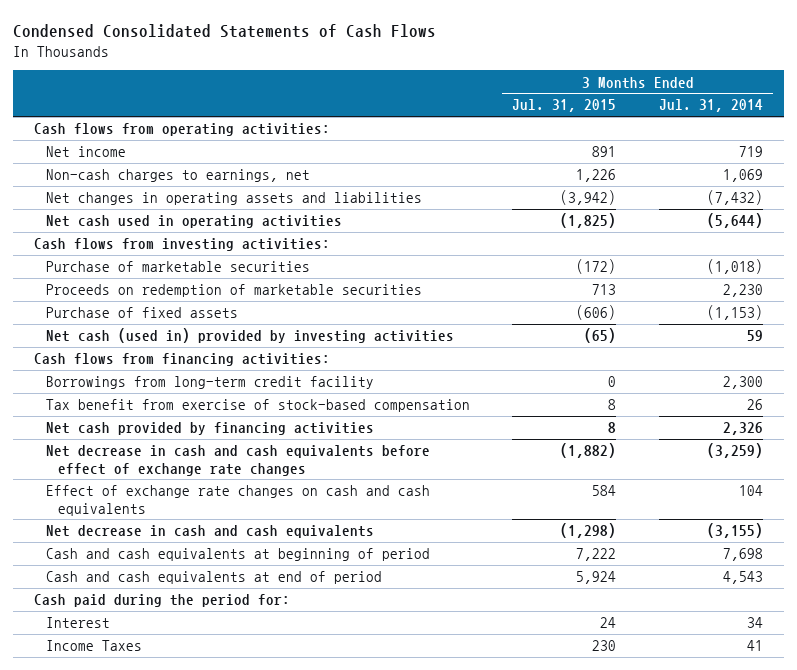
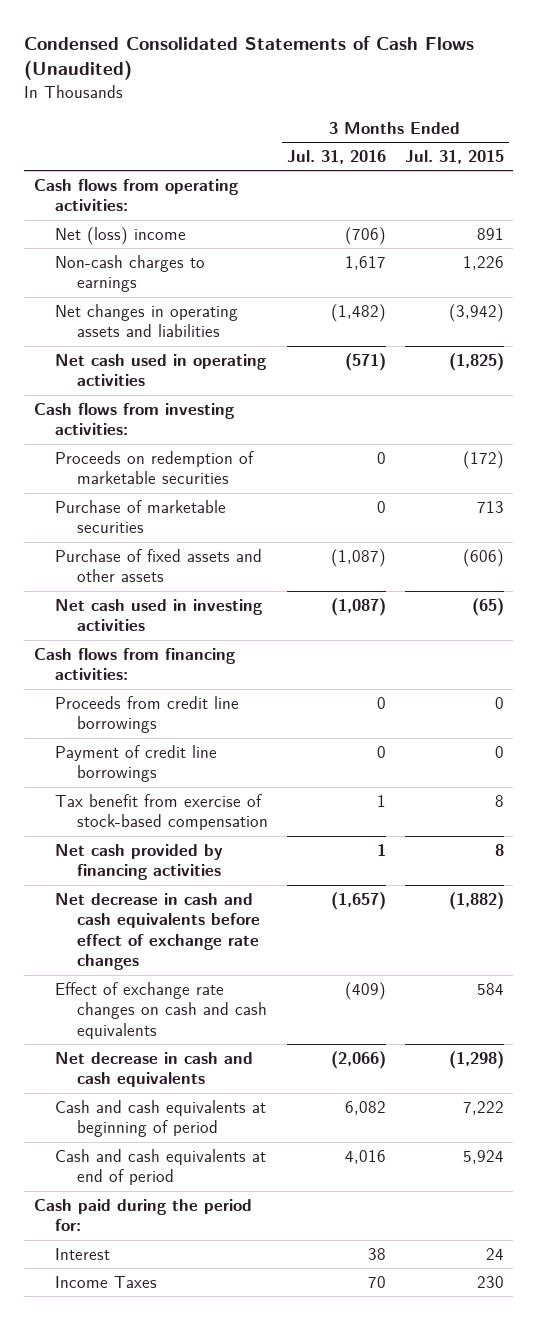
- Condensed Consolidated Statements of Cash Flows
+ Condensed Consolidated Statements of Cash Flows (Unaudited)
- | 3 Months Ended Jul. 31, 2015 | 3 Months Ended Jul. 31, 2014
+ | 3 Months Ended Jul. 31, 2016 | 3 Months Ended Jul. 31, 2015
- Net income | 891 | 719
- Non-cash charges to earnings, net | 1,226 | 1,069
+ Net (loss) income | (706) | 891
+ Non-cash charges to earnings | 1,617 | 1,226
- Purchase of marketable securities | (172) | (1,018)
- Proceeds on redemption of marketable securities | 713 | 2,230
- Purchase of fixed assets | (606) | (1,153)
- Net cash (used in) provided by investing activities | (65) | 59
+ Proceeds on redemption of marketable securities | 0 | (172)
+ Purchase of marketable securities | 0 | 713
+ Purchase of fixed assets and other assets | (1,087) | (606)
+ Net cash used in investing activities | (1,087) | (65)
- Borrowings from long-term credit facility | 0 | 2,300
+ Proceeds from credit line borrowings | 0 | 0
+ Payment of credit line borrowings | 0 | 0

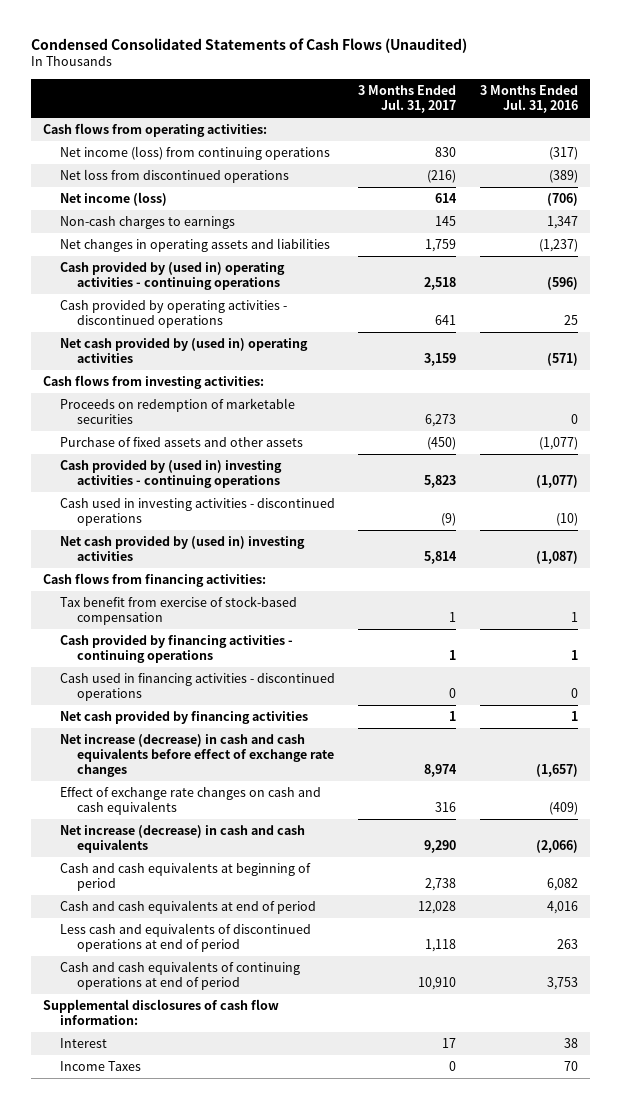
- | 3 Months Ended Jul. 31, 2016 | 3 Months Ended Jul. 31, 2015
+ | 3 Months Ended Jul. 31, 2017 | 3 Months Ended Jul. 31, 2016
- Net (loss) income | (706) | 891
- Non-cash charges to earnings | 1,617 | 1,226
- Net changes in operating assets and liabilities | (1,482) | (3,942)
- Net cash used in operating activities | (571) | (1,825)
+ Net income (loss) from continuing operations | 830 | (317)
+ Net loss from discontinued operations | (216) | (389)
+ Net income (loss) | 614 | (706)
+ Non-cash charges to earnings | 145 | 1,347
+ Net changes in operating assets and liabilities | 1,759 | (1,237)
+ Cash provided by (used in) operating activities - continuing operations | 2,518 | (596)
+ Cash provided by operating activities - discontinued operations | 641 | 25
+ Net cash provided by (used in) operating activities | 3,159 | (571)
- Purchase of marketable securities | 0 | 713
- Purchase of fixed assets and other assets | (1,087) | (606)
- Net cash used in investing activities | (1,087) | (65)
+ Purchase of fixed assets and other assets | (450) | (1,077)
+ Cash provided by (used in) investing activities - continuing operations | 5,823 | (1,077)
+ Cash used in investing activities - discontinued operations | (9) | (10)
+ Net cash provided by (used in) investing activities | 5,814 | (1,087)
- Proceeds from credit line borrowings | 0 | 0
- Payment of credit line borrowings | 0 | 0
+ Cash provided by financing activities - continuing operations | 1 | 1
+ Cash used in financing activities - discontinued operations | 0 | 0
- Net decrease in cash and cash equivalents before effect of exchange rate changes | (1,657) | (1,882)
+ Net increase (decrease) in cash and cash equivalents before effect of exchange rate changes | 8,974 | (1,657)
- Net decrease in cash and cash equivalents | (2,066) | (1,298)
+ Net increase (decrease) in cash and cash equivalents | 9,290 | (2,066)
- Cash paid during the period for:
+ Less cash and equivalents of discontinued operations at end of period | 1,118 | 263
+ Cash and cash equivalents of continuing operations at end of period | 10,910 | 3,753
+ Supplemental disclosures of cash flow information:

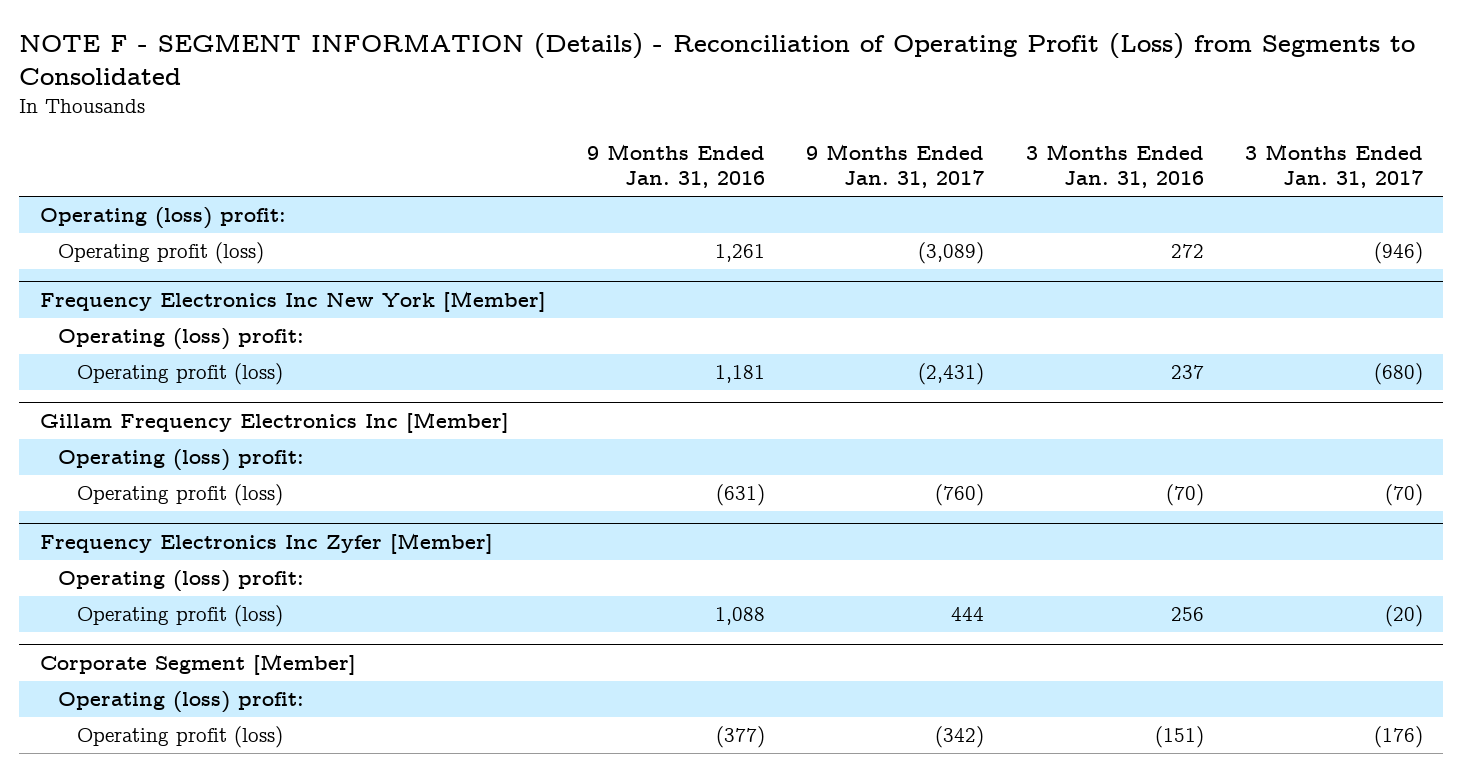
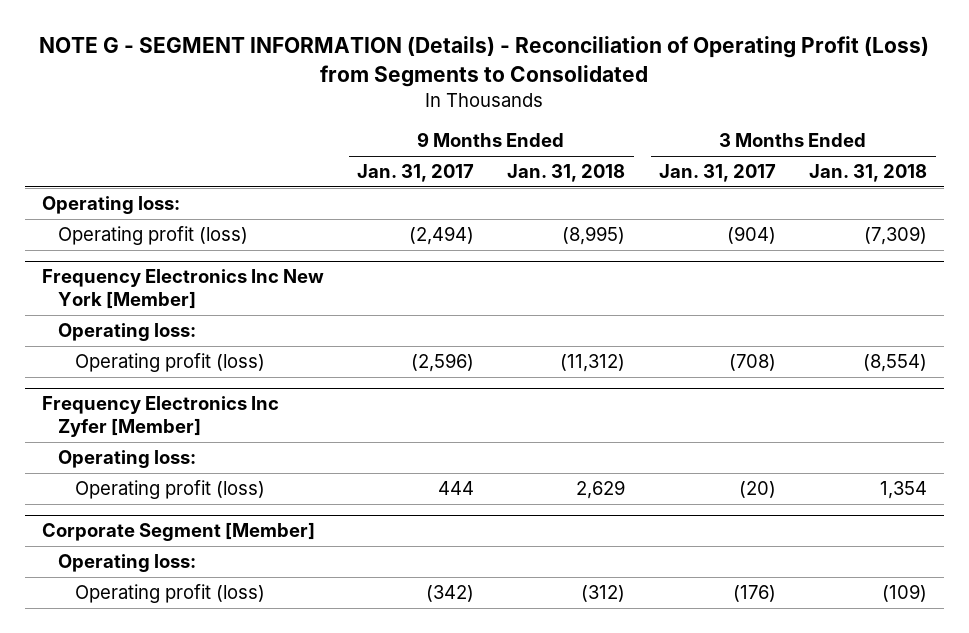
- NOTE F - SEGMENT INFORMATION (Details) - Reconciliation of Operating Profit (Loss) from Segments to Consolidated
+ NOTE G - SEGMENT INFORMATION (Details) - Reconciliation of Operating Profit (Loss) from Segments to Consolidated
- | 9 Months Ended Jan. 31, 2016 | 9 Months Ended Jan. 31, 2017 | 3 Months Ended Jan. 31, 2016 | 3 Months Ended Jan. 31, 2017
+ | 9 Months Ended Jan. 31, 2017 | 9 Months Ended Jan. 31, 2018 | 3 Months Ended Jan. 31, 2017 | 3 Months Ended Jan. 31, 2018
- Operating (loss) profit:
- Operating profit (loss) | 1,261 | (3,089) | 272 | (946)
+ Operating loss:
+ Operating profit (loss) | (2,494) | (8,995) | (904) | (7,309)
@ Frequency Electronics Inc New York [Member]
- Operating (loss) profit:
- Operating profit (loss) | 1,181 | (2,431) | 237 | (680)
- Gillam Frequency Electronics Inc [Member]
- Operating (loss) profit:
- Operating profit (loss) | (631) | (760) | (70) | (70)
@ Frequency Electronics Inc New York [Member]
+ Operating loss:
+ Operating profit (loss) | (2,596) | (11,312) | (708) | (8,554)
@ Frequency Electronics Inc Zyfer [Member]
- Operating (loss) profit:
+ Operating loss:
@ Corporate Segment [Member]
- Operating (loss) profit:
+ Operating loss:

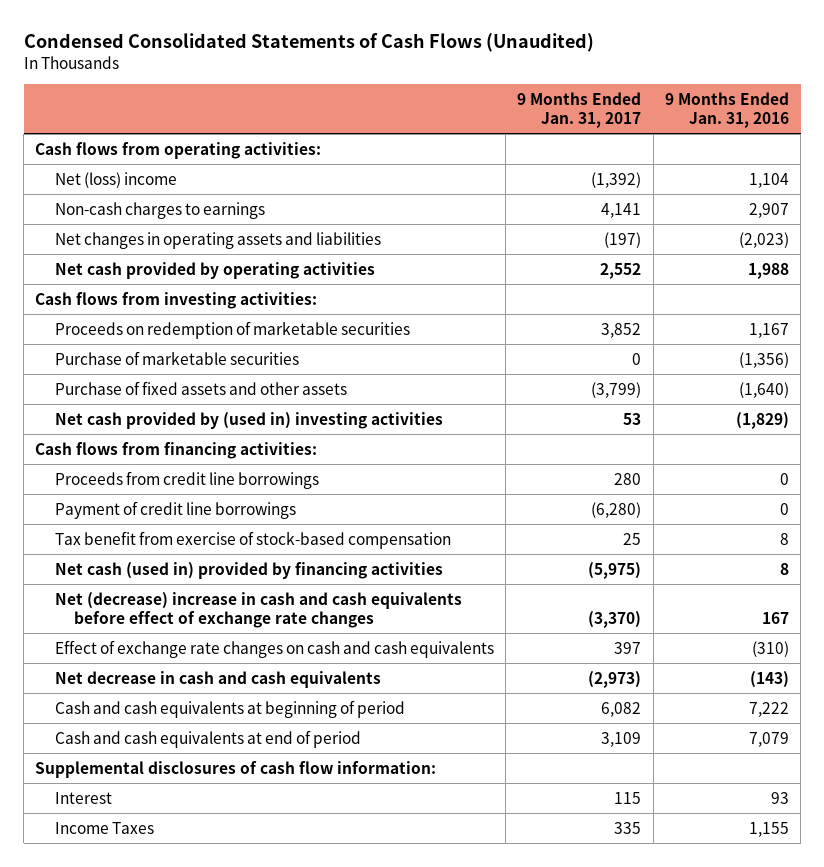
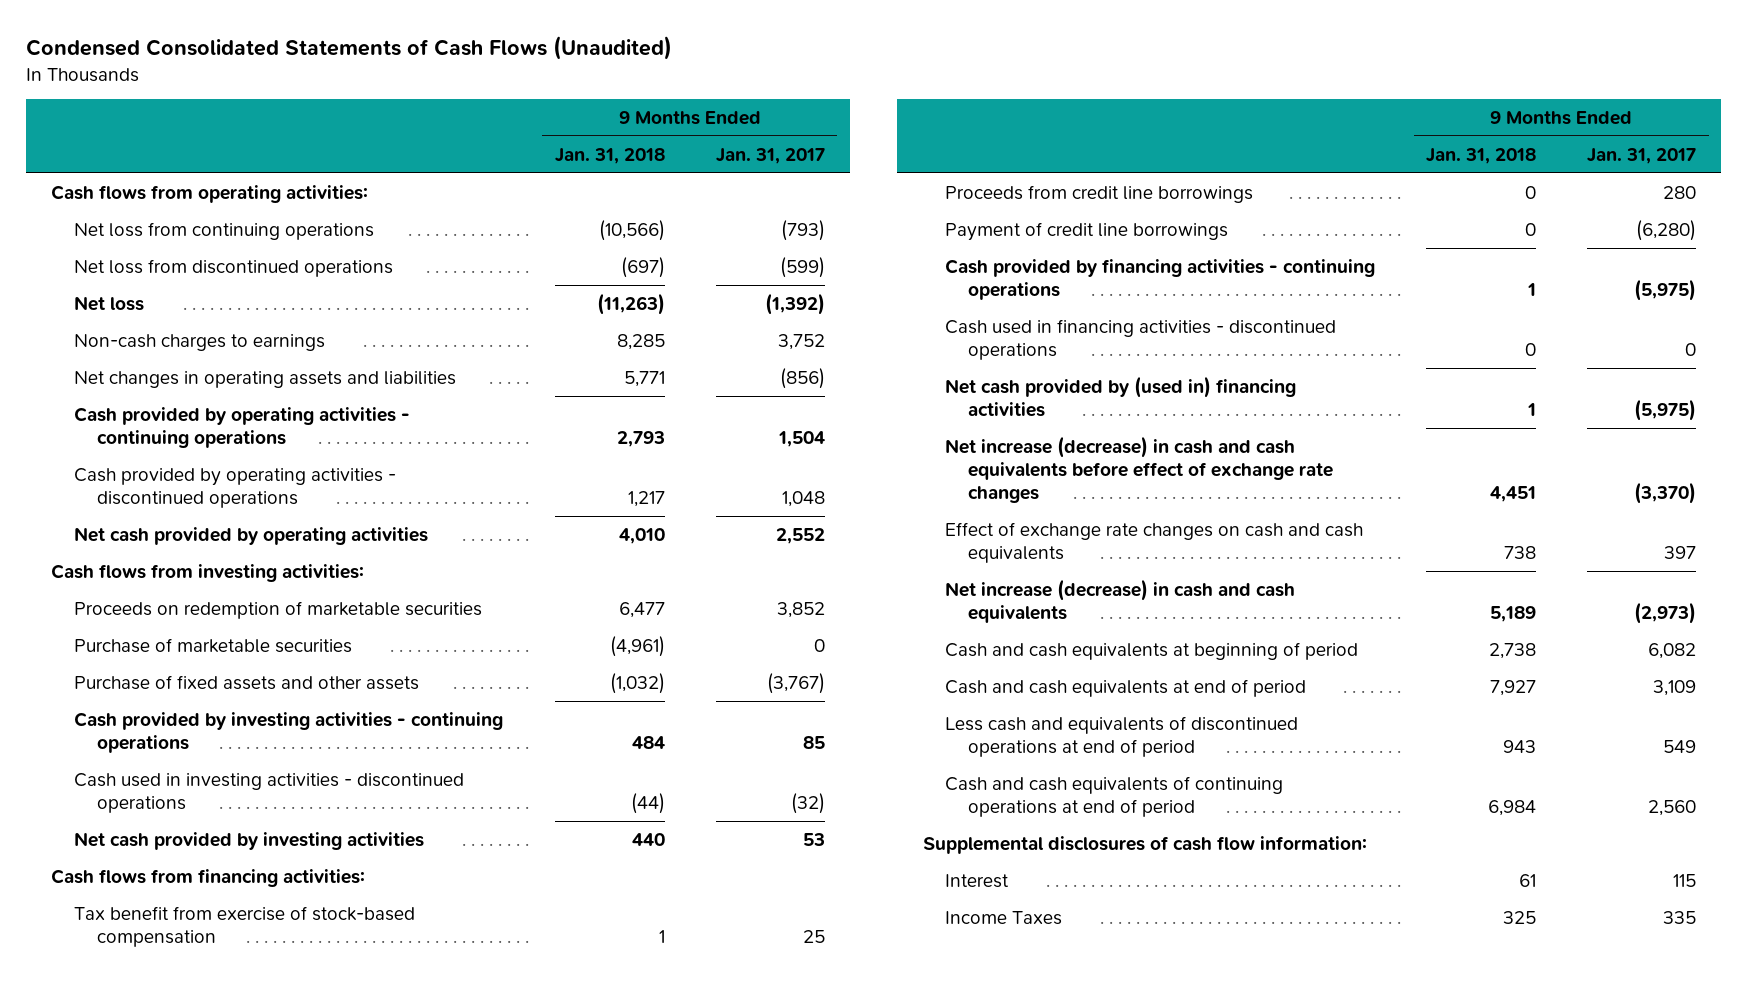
- | 9 Months Ended Jan. 31, 2017 | 9 Months Ended Jan. 31, 2016
+ | 9 Months Ended Jan. 31, 2018 | 9 Months Ended Jan. 31, 2017
- Net (loss) income | (1,392) | 1,104
- Non-cash charges to earnings | 4,141 | 2,907
- Net changes in operating assets and liabilities | (197) | (2,023)
+ Net loss from continuing operations | (10,566) | (793)
+ Net loss from discontinued operations | (697) | (599)
+ Net loss | (11,263) | (1,392)
+ Non-cash charges to earnings | 8,285 | 3,752
+ Net changes in operating assets and liabilities | 5,771 | (856)
+ Cash provided by operating activities - continuing operations | 2,793 | 1,504
+ Cash provided by operating activities - discontinued operations | 1,217 | 1,048
- Purchase of fixed assets and other assets | (3,799) | (1,640)
- Net cash provided by (used in) investing activities | 53 | (1,829)
+ Purchase of fixed assets and other assets | (1,032) | (3,767)
+ Cash provided by investing activities - continuing operations | 484 | 85
+ Cash used in investing activities - discontinued operations | (44) | (32)
+ Net cash provided by investing activities | 440 | 53
moved up: Tax benefit from exercise of stock-based compensation | 1 | 25
- Net cash (used in) provided by financing activities | (5,975) | 8
- Net (decrease) increase in cash and cash equivalents before effect of exchange rate changes | (3,370) | 167
+ Cash provided by financing activities - continuing operations | 1 | (5,975)
+ Cash used in financing activities - discontinued operations | 0 | 0
+ Net cash provided by (used in) financing activities | 1 | (5,975)
+ Net increase (decrease) in cash and cash equivalents before effect of exchange rate changes | 4,451 | (3,370)
- Net decrease in cash and cash equivalents | (2,973) | (143)
+ Net increase (decrease) in cash and cash equivalents | 5,189 | (2,973)
+ Less cash and equivalents of discontinued operations at end of period | 943 | 549
+ Cash and cash equivalents of continuing operations at end of period | 6,984 | 2,560

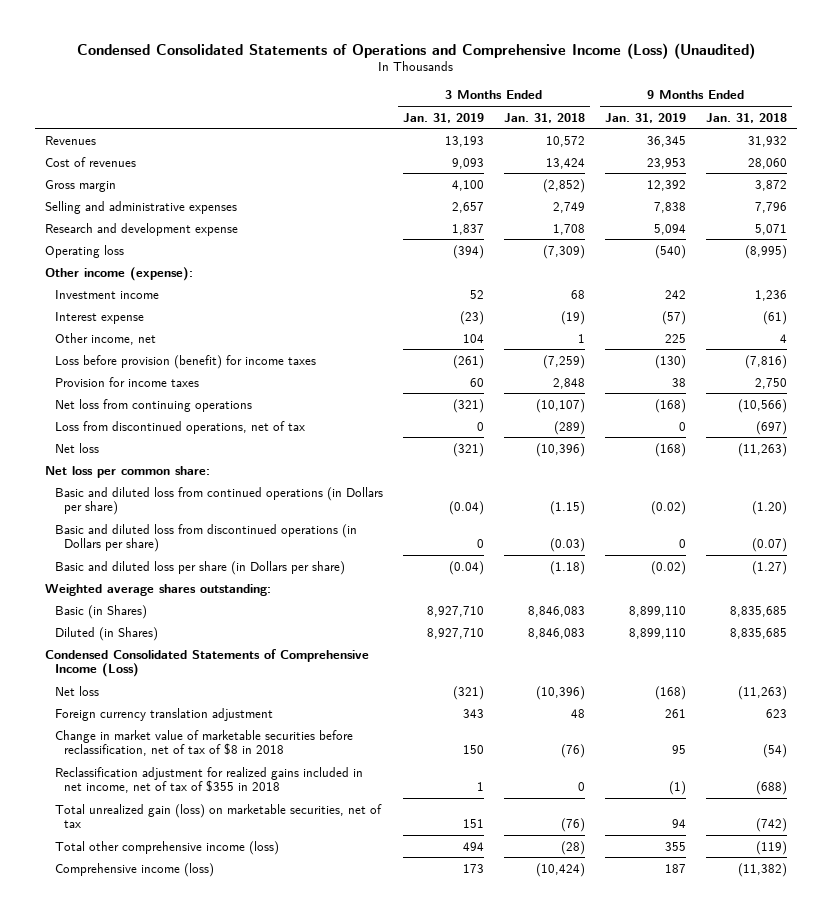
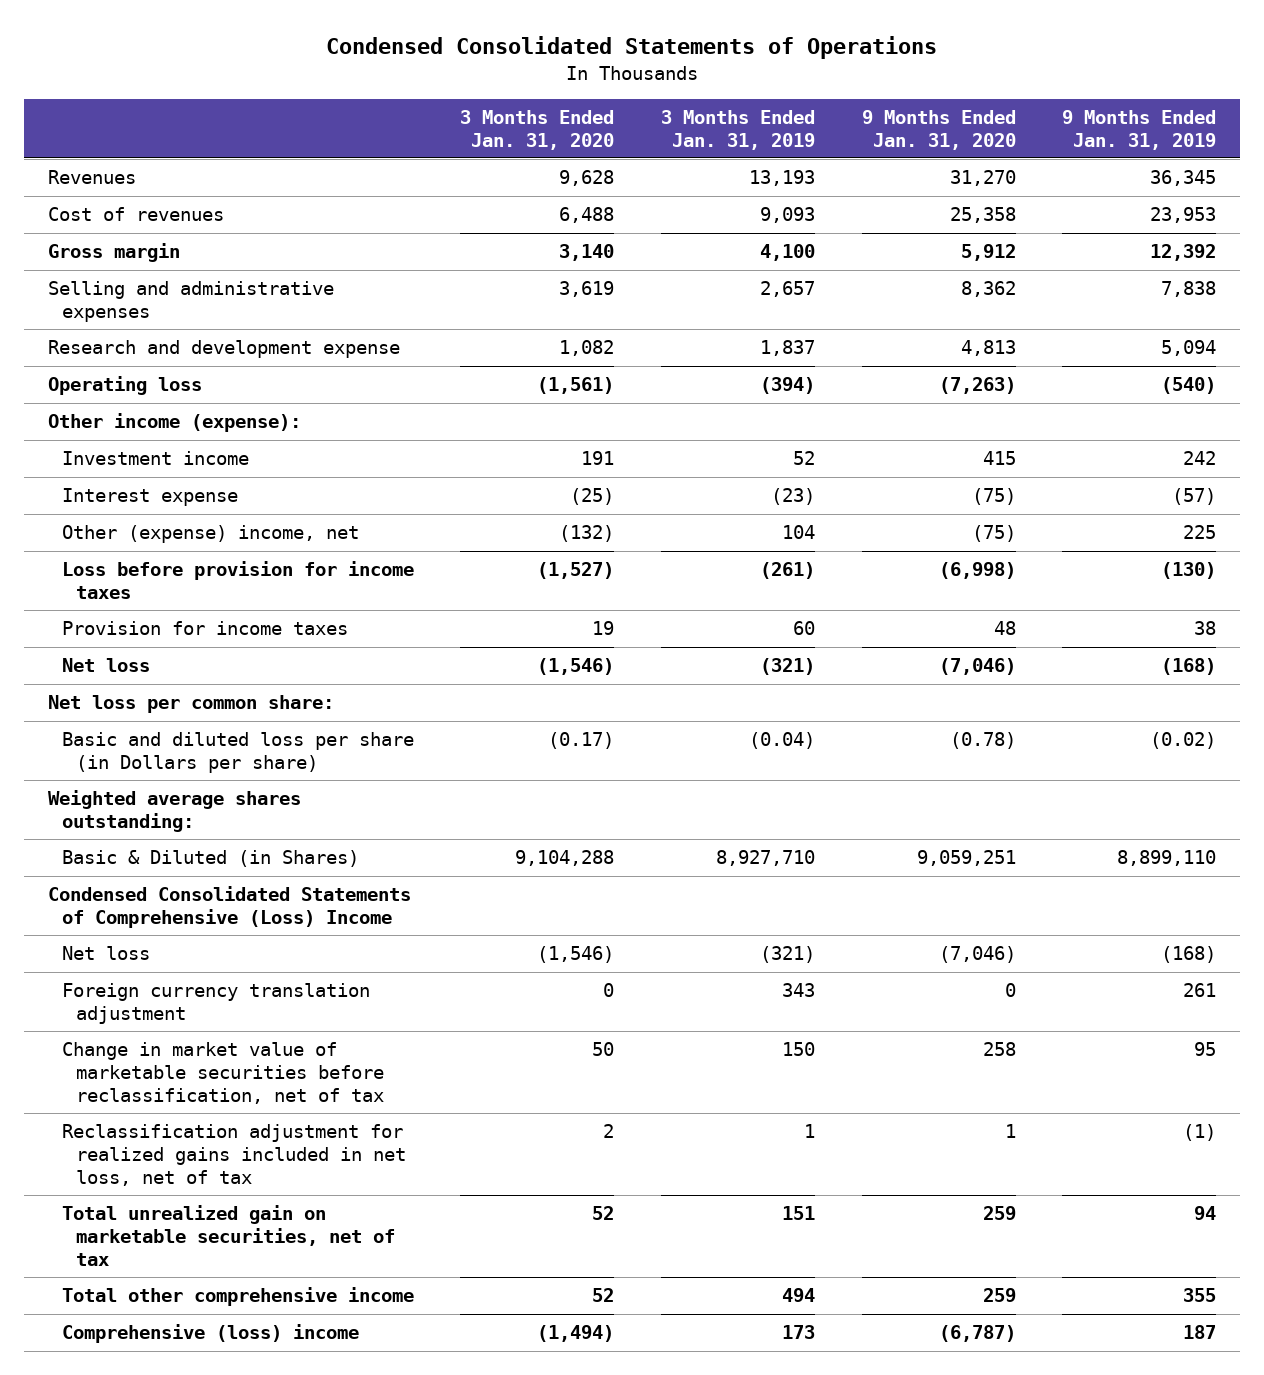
- Condensed Consolidated Statements of Operations and Comprehensive Income (Loss) (Unaudited)
+ Condensed Consolidated Statements of Operations
- | 3 Months Ended Jan. 31, 2019 | 3 Months Ended Jan. 31, 2018 | 9 Months Ended Jan. 31, 2019 | 9 Months Ended Jan. 31, 2018
+ | 3 Months Ended Jan. 31, 2020 | 3 Months Ended Jan. 31, 2019 | 9 Months Ended Jan. 31, 2020 | 9 Months Ended Jan. 31, 2019
- Other income, net | 104 | 1 | 225 | 4
- Loss before provision (benefit) for income taxes | (261) | (7,259) | (130) | (7,816)
+ Other (expense) income, net | (132) | 104 | (75) | 225
+ Loss before provision for income taxes | (1,527) | (261) | (6,998) | (130)
- Net loss from continuing operations | (321) | (10,107) | (168) | (10,566)
- Loss from discontinued operations, net of tax | 0 | (289) | 0 | (697)
- Basic and diluted loss from continued operations (in Dollars per share) | (0.04) | (1.15) | (0.02) | (1.20)
- Basic and diluted loss from discontinued operations (in Dollars per share) | 0 | (0.03) | 0 | (0.07)
- Basic (in Shares) | 8,927,710 | 8,846,083 | 8,899,110 | 8,835,685
- Diluted (in Shares) | 8,927,710 | 8,846,083 | 8,899,110 | 8,835,685
- Condensed Consolidated Statements of Comprehensive Income (Loss)
+ Basic & Diluted (in Shares) | 9,104,288 | 8,927,710 | 9,059,251 | 8,899,110
+ Condensed Consolidated Statements of Comprehensive (Loss) Income
- Change in market value of marketable securities before reclassification, net of tax of $8 in 2018 | 150 | (76) | 95 | (54)
- Reclassification adjustment for realized gains included in net income, net of tax of $355 in 2018 | 1 | 0 | (1) | (688)
- Total unrealized gain (loss) on marketable securities, net of tax | 151 | (76) | 94 | (742)
- Total other comprehensive income (loss) | 494 | (28) | 355 | (119)
- Comprehensive income (loss) | 173 | (10,424) | 187 | (11,382)
+ Change in market value of marketable securities before reclassification, net of tax | 50 | 150 | 258 | 95
+ Reclassification adjustment for realized gains included in net loss, net of tax | 2 | 1 | 1 | (1)
+ Total unrealized gain on marketable securities, net of tax | 52 | 151 | 259 | 94
+ Total other comprehensive income | 52 | 494 | 259 | 355
+ Comprehensive (loss) income | (1,494) | 173 | (6,787) | 187

